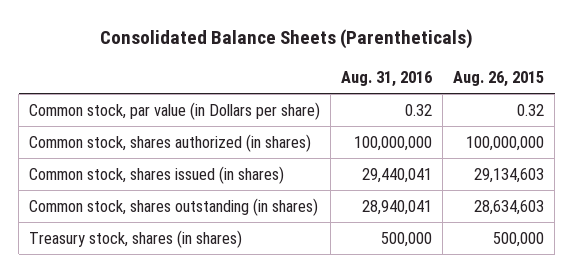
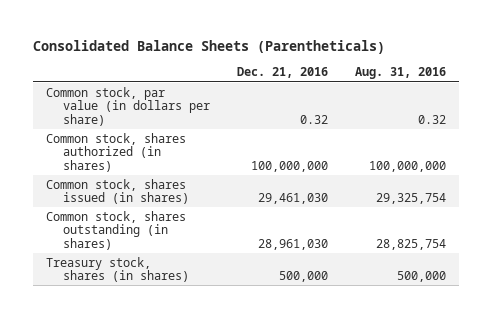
- | Aug. 31, 2016 | Aug. 26, 2015
+ | Dec. 21, 2016 | Aug. 31, 2016
- Common stock, par value (in Dollars per share) | 0.32 | 0.32
+ Common stock, par value (in dollars per share) | 0.32 | 0.32
- Common stock, shares issued (in shares) | 29,440,041 | 29,134,603
- Common stock, shares outstanding (in shares) | 28,940,041 | 28,634,603
+ Common stock, shares issued (in shares) | 29,461,030 | 29,325,754
+ Common stock, shares outstanding (in shares) | 28,961,030 | 28,825,754

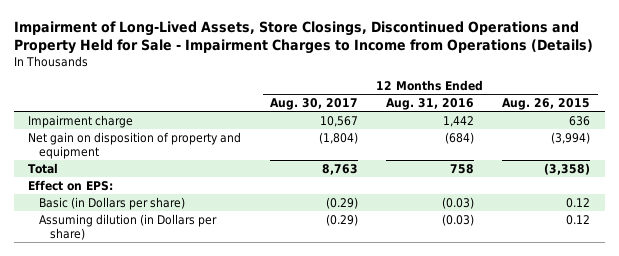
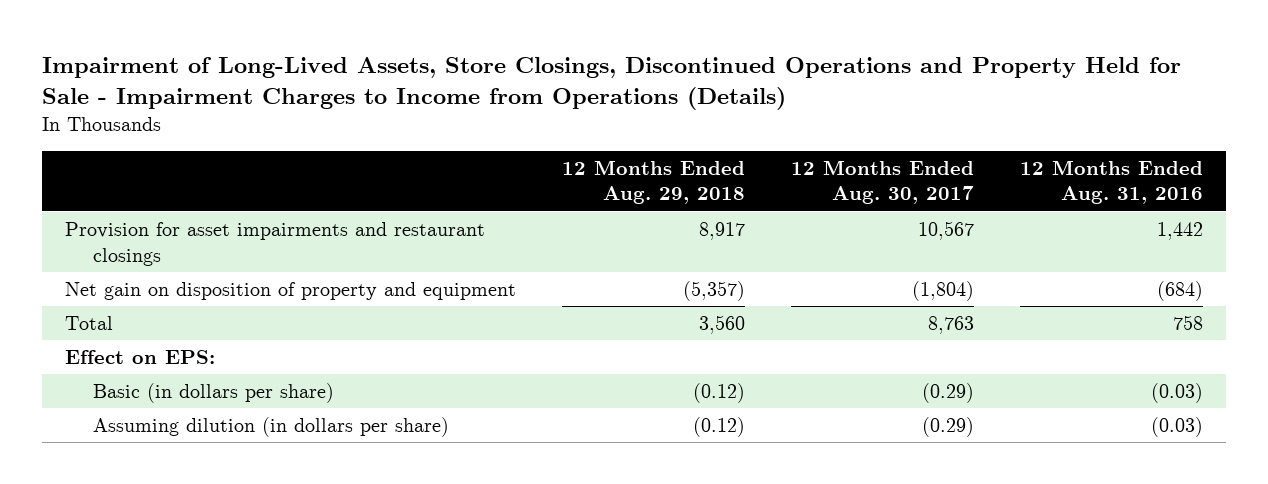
- | 12 Months Ended Aug. 30, 2017 | 12 Months Ended Aug. 31, 2016 | 12 Months Ended Aug. 26, 2015
+ | 12 Months Ended Aug. 29, 2018 | 12 Months Ended Aug. 30, 2017 | 12 Months Ended Aug. 31, 2016
- Impairment charge | 10,567 | 1,442 | 636
+ Provision for asset impairments and restaurant closings | 8,917 | 10,567 | 1,442
- Basic (in Dollars per share) | (0.29) | (0.03) | 0.12
- Assuming dilution (in Dollars per share) | (0.29) | (0.03) | 0.12
+ Basic (in dollars per share) | (0.12) | (0.29) | (0.03)
+ Assuming dilution (in dollars per share) | (0.12) | (0.29) | (0.03)

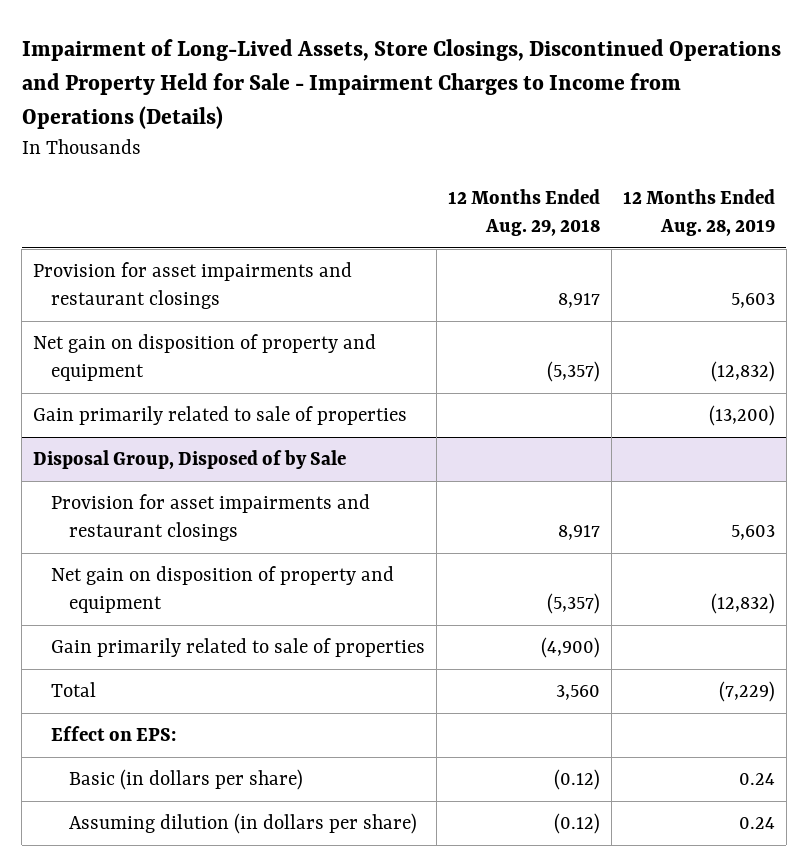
- | 12 Months Ended Aug. 29, 2018 | 12 Months Ended Aug. 30, 2017 | 12 Months Ended Aug. 31, 2016
+ | 12 Months Ended Aug. 29, 2018 | 12 Months Ended Aug. 28, 2019
+ Gain primarily related to sale of properties | | (13,200)
+ Disposal Group, Disposed of by Sale
+ Provision for asset impairments and restaurant closings | 8,917 | 5,603
+ Net gain on disposition of property and equipment | (5,357) | (12,832)
+ Gain primarily related to sale of properties | (4,900) |

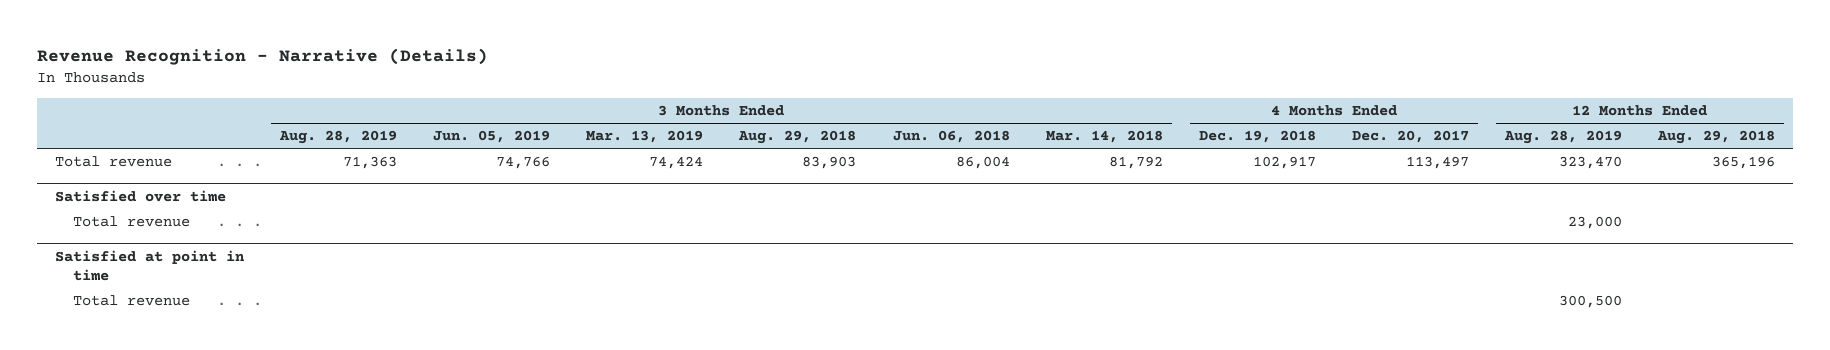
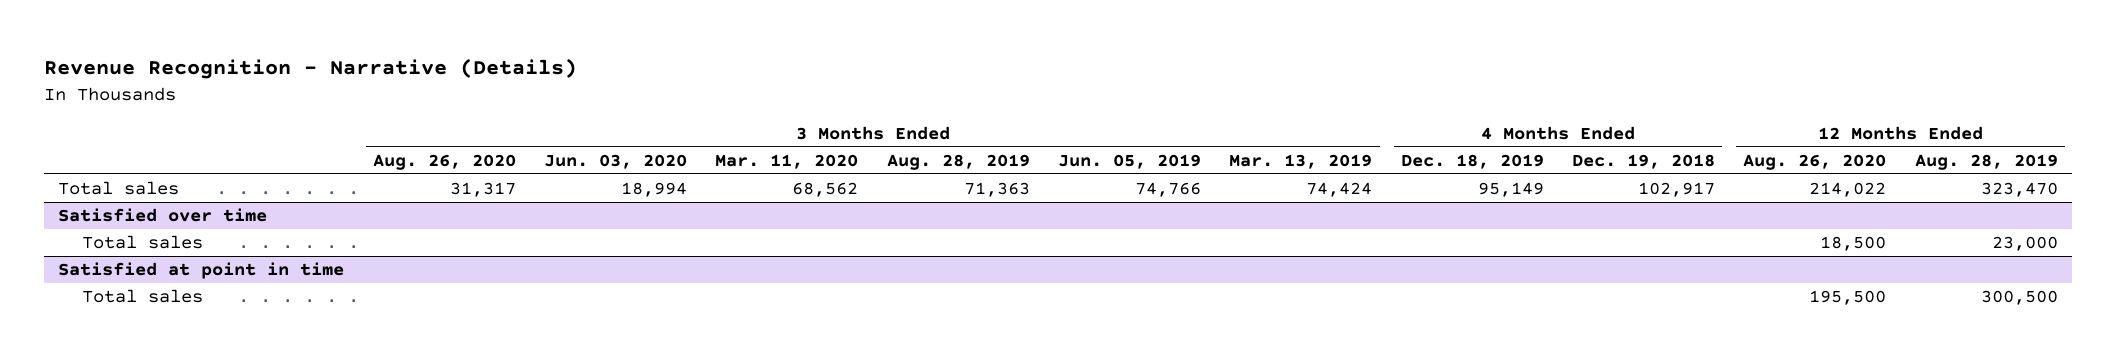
- | 3 Months Ended Aug. 28, 2019 | 3 Months Ended Jun. 05, 2019 | 3 Months Ended Mar. 13, 2019 | 3 Months Ended Aug. 29, 2018 | 3 Months Ended Jun. 06, 2018 | 3 Months Ended Mar. 14, 2018 | 4 Months Ended Dec. 19, 2018 | 4 Months Ended Dec. 20, 2017 | 12 Months Ended Aug. 28, 2019 | 12 Months Ended Aug. 29, 2018
+ | 3 Months Ended Aug. 26, 2020 | 3 Months Ended Jun. 03, 2020 | 3 Months Ended Mar. 11, 2020 | 3 Months Ended Aug. 28, 2019 | 3 Months Ended Jun. 05, 2019 | 3 Months Ended Mar. 13, 2019 | 4 Months Ended Dec. 18, 2019 | 4 Months Ended Dec. 19, 2018 | 12 Months Ended Aug. 26, 2020 | 12 Months Ended Aug. 28, 2019
- Total revenue | 71,363 | 74,766 | 74,424 | 83,903 | 86,004 | 81,792 | 102,917 | 113,497 | 323,470 | 365,196
+ Total sales | 31,317 | 18,994 | 68,562 | 71,363 | 74,766 | 74,424 | 95,149 | 102,917 | 214,022 | 323,470
@ Satisfied over time
- Total revenue | | | | | | | | | 23,000 |
+ Total sales | | | | | | | | | 18,500 | 23,000
@ Satisfied at point in time
- Total revenue | | | | | | | | | 300,500 |
+ Total sales | | | | | | | | | 195,500 | 300,500

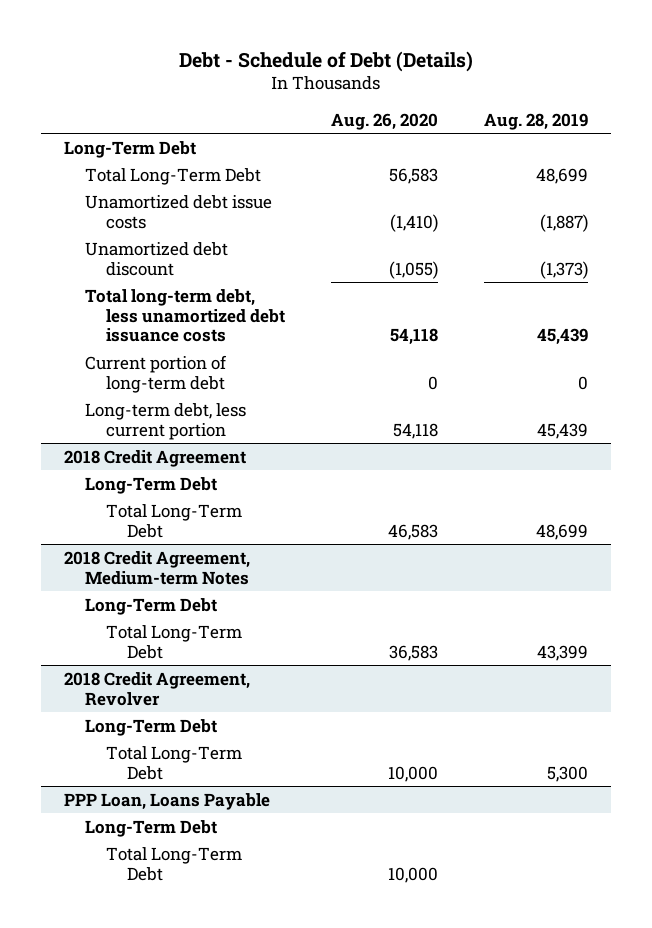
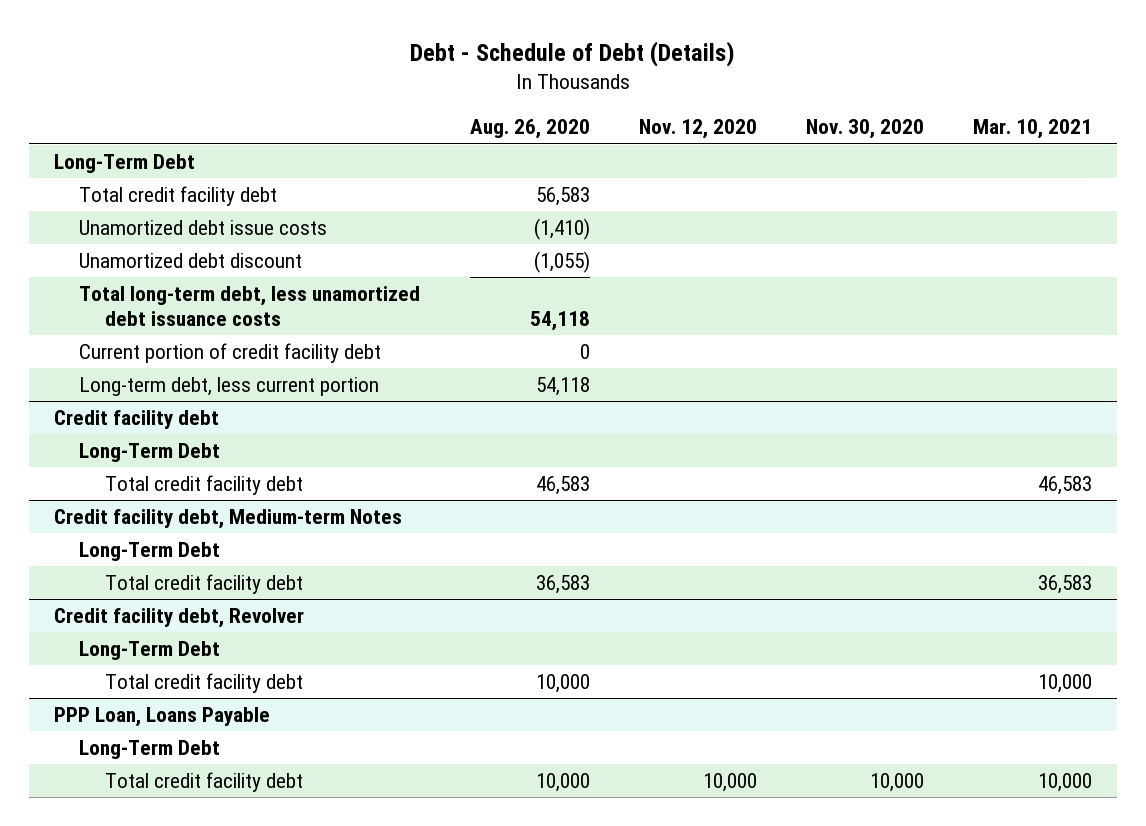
- | Aug. 26, 2020 | Aug. 28, 2019
+ | Aug. 26, 2020 | Nov. 12, 2020 | Nov. 30, 2020 | Mar. 10, 2021
- Total Long-Term Debt | 56,583 | 48,699
+ Total credit facility debt | 56,583 | | |
- Current portion of long-term debt | 0 | 0
+ Current portion of credit facility debt | 0 | | |
- 2018 Credit Agreement
+ Credit facility debt
- Total Long-Term Debt | 46,583 | 48,699
- 2018 Credit Agreement, Medium-term Notes
+ Total credit facility debt | 46,583 | | | 46,583
+ Credit facility debt, Medium-term Notes
- Total Long-Term Debt | 36,583 | 43,399
- 2018 Credit Agreement, Revolver
+ Total credit facility debt | 36,583 | | | 36,583
+ Credit facility debt, Revolver
- Total Long-Term Debt | 10,000 | 5,300
+ Total credit facility debt | 10,000 | | | 10,000
@ PPP Loan, Loans Payable
- Total Long-Term Debt | 10,000 |
+ Total credit facility debt | 10,000 | 10,000 | 10,000 | 10,000

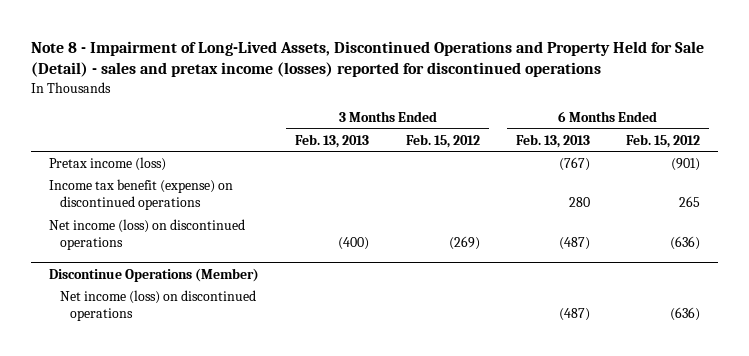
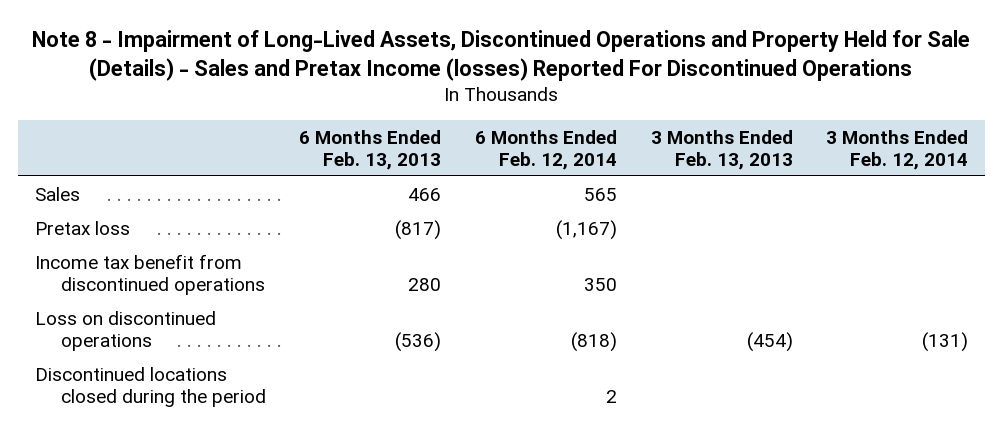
- Note 8 - Impairment of Long-Lived Assets, Discontinued Operations and Property Held for Sale (Detail) - sales and pretax income (losses) reported for discontinued operations
+ Note 8 - Impairment of Long-Lived Assets, Discontinued Operations and Property Held for Sale (Details) - Sales and Pretax Income (losses) Reported For Discontinued Operations
- | 3 Months Ended Feb. 13, 2013 | 3 Months Ended Feb. 15, 2012 | 6 Months Ended Feb. 13, 2013 | 6 Months Ended Feb. 15, 2012
+ | 6 Months Ended Feb. 13, 2013 | 6 Months Ended Feb. 12, 2014 | 3 Months Ended Feb. 13, 2013 | 3 Months Ended Feb. 12, 2014
- Pretax income (loss) | | | (767) | (901)
- Income tax benefit (expense) on discontinued operations | | | 280 | 265
- Net income (loss) on discontinued operations | (400) | (269) | (487) | (636)
- Discontinue Operations (Member)
- Net income (loss) on discontinued operations | | | (487) | (636)
+ Sales | 466 | 565 | |
+ Pretax loss | (817) | (1,167) | |
+ Income tax benefit from discontinued operations | 280 | 350 | |
+ Loss on discontinued operations | (536) | (818) | (454) | (131)
+ Discontinued locations closed during the period | | 2 | |

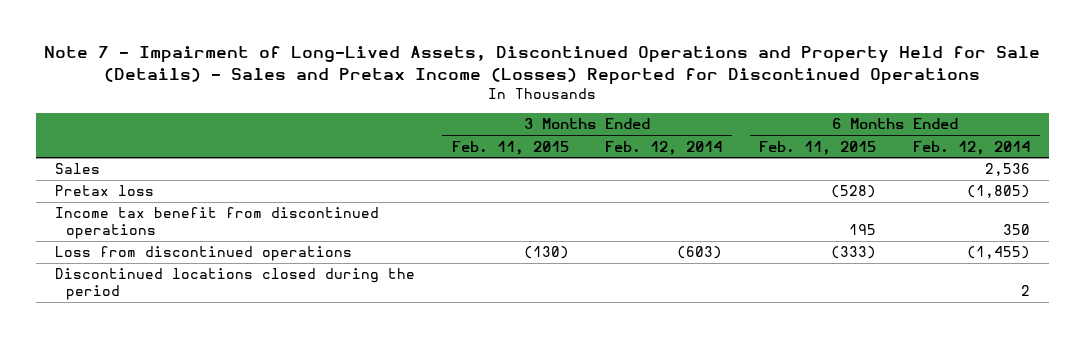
- Note 8 - Impairment of Long-Lived Assets, Discontinued Operations and Property Held for Sale (Details) - Sales and Pretax Income (losses) Reported For Discontinued Operations
+ Note 7 - Impairment of Long-Lived Assets, Discontinued Operations and Property Held for Sale (Details) - Sales and Pretax Income (Losses) Reported for Discontinued Operations
- | 6 Months Ended Feb. 13, 2013 | 6 Months Ended Feb. 12, 2014 | 3 Months Ended Feb. 13, 2013 | 3 Months Ended Feb. 12, 2014
+ | 3 Months Ended Feb. 11, 2015 | 3 Months Ended Feb. 12, 2014 | 6 Months Ended Feb. 11, 2015 | 6 Months Ended Feb. 12, 2014
- Sales | 466 | 565 | |
- Pretax loss | (817) | (1,167) | |
+ Sales | | | | 2,536
+ Pretax loss | | | (528) | (1,805)
- Loss on discontinued operations | (536) | (818) | (454) | (131)
+ Loss from discontinued operations | (130) | (603) | (333) | (1,455)

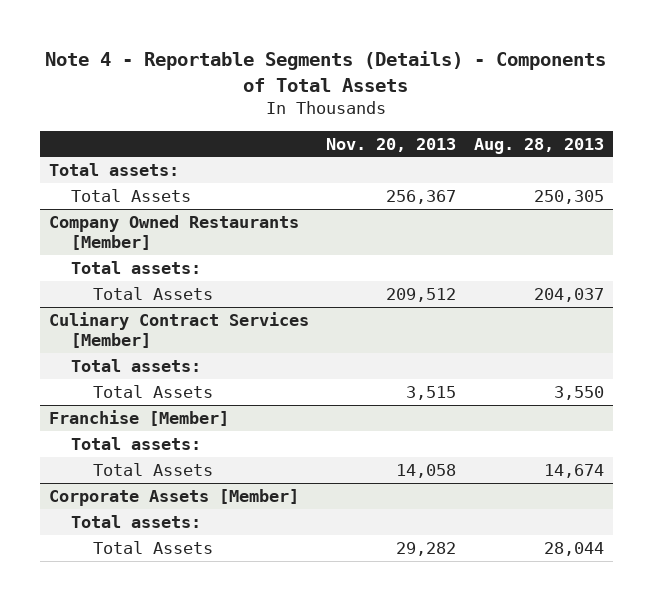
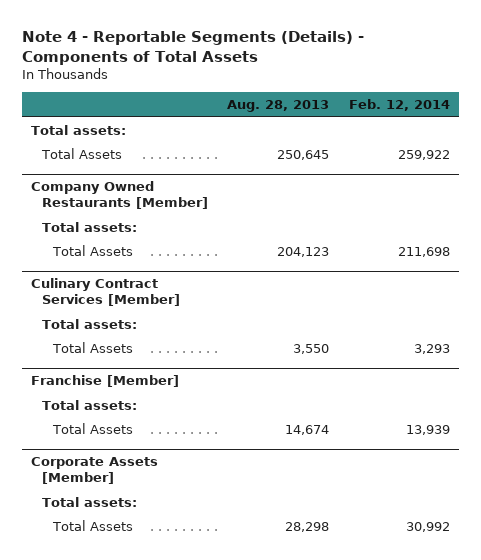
- | Nov. 20, 2013 | Aug. 28, 2013
+ | Aug. 28, 2013 | Feb. 12, 2014
- Total Assets | 256,367 | 250,305
+ Total Assets | 250,645 | 259,922
@ Company Owned Restaurants [Member]
- Total Assets | 209,512 | 204,037
+ Total Assets | 204,123 | 211,698
@ Corporate Assets [Member]
- Total Assets | 29,282 | 28,044
+ Total Assets | 28,298 | 30,992

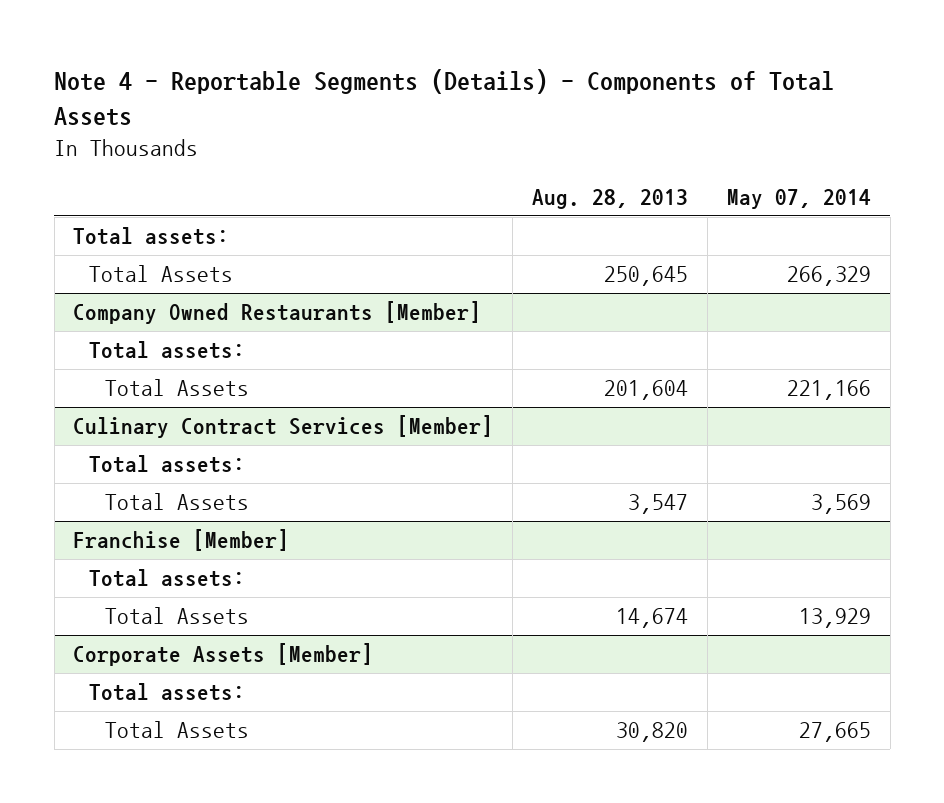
- | Aug. 28, 2013 | Feb. 12, 2014
+ | Aug. 28, 2013 | May 07, 2014
@ Company Owned Restaurants [Member]
- Total Assets | 204,123 | 211,698
+ Total Assets | 201,604 | 221,166
@ Culinary Contract Services [Member]
- Total Assets | 3,550 | 3,293
+ Total Assets | 3,547 | 3,569
@ Corporate Assets [Member]
- Total Assets | 28,298 | 30,992
+ Total Assets | 30,820 | 27,665

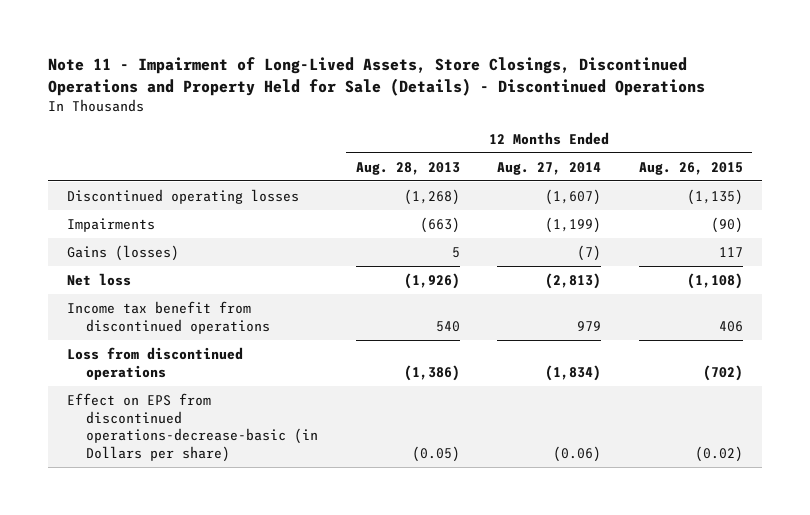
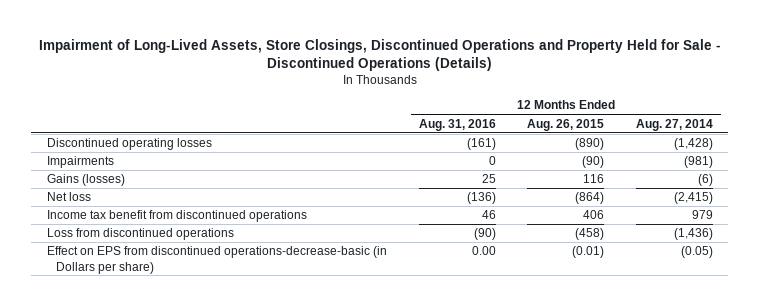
- Note 11 - Impairment of Long-Lived Assets, Store Closings, Discontinued Operations and Property Held for Sale (Details) - Discontinued Operations
+ Impairment of Long-Lived Assets, Store Closings, Discontinued Operations and Property Held for Sale - Discontinued Operations (Details)
- | 12 Months Ended Aug. 28, 2013 | 12 Months Ended Aug. 27, 2014 | 12 Months Ended Aug. 26, 2015
+ | 12 Months Ended Aug. 31, 2016 | 12 Months Ended Aug. 26, 2015 | 12 Months Ended Aug. 27, 2014
- Discontinued operating losses | (1,268) | (1,607) | (1,135)
- Impairments | (663) | (1,199) | (90)
- Gains (losses) | 5 | (7) | 117
- Net loss | (1,926) | (2,813) | (1,108)
+ Discontinued operating losses | (161) | (890) | (1,428)
+ Impairments | 0 | (90) | (981)
+ Gains (losses) | 25 | 116 | (6)
+ Net loss | (136) | (864) | (2,415)
- Loss from discontinued operations | (1,386) | (1,834) | (702)
- Effect on EPS from discontinued operations-decrease-basic (in Dollars per share) | (0.05) | (0.06) | (0.02)
+ Loss from discontinued operations | (90) | (458) | (1,436)
+ Effect on EPS from discontinued operations-decrease-basic (in Dollars per share) | 0.00 | (0.01) | (0.05)

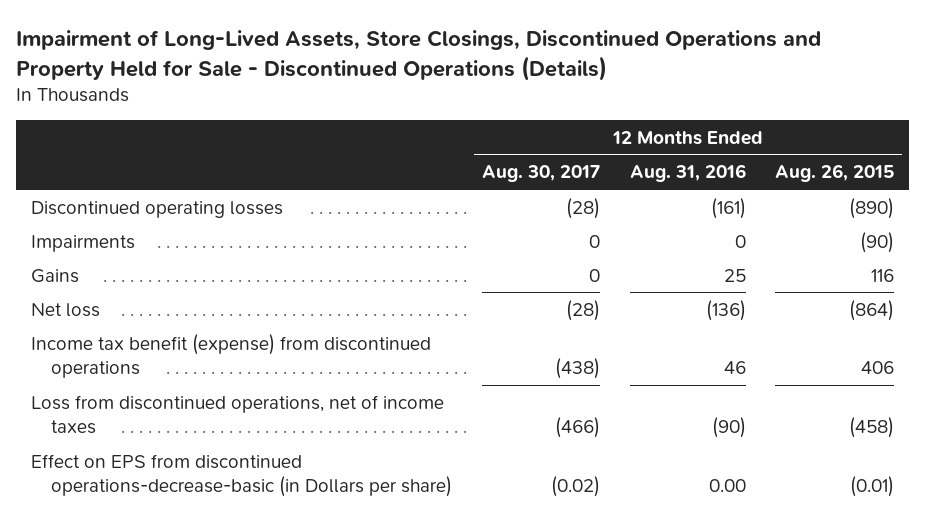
- | 12 Months Ended Aug. 31, 2016 | 12 Months Ended Aug. 26, 2015 | 12 Months Ended Aug. 27, 2014
+ | 12 Months Ended Aug. 30, 2017 | 12 Months Ended Aug. 31, 2016 | 12 Months Ended Aug. 26, 2015
- Gains (losses) | 25 | 116 | (6)
+ Gains | 0 | 25 | 116
- Income tax benefit from discontinued operations | 46 | 406 | 979
- Loss from discontinued operations | (90) | (458) | (1,436)
+ Income tax benefit (expense) from discontinued operations | (438) | 46 | 406
+ Loss from discontinued operations, net of income taxes | (466) | (90) | (458)

